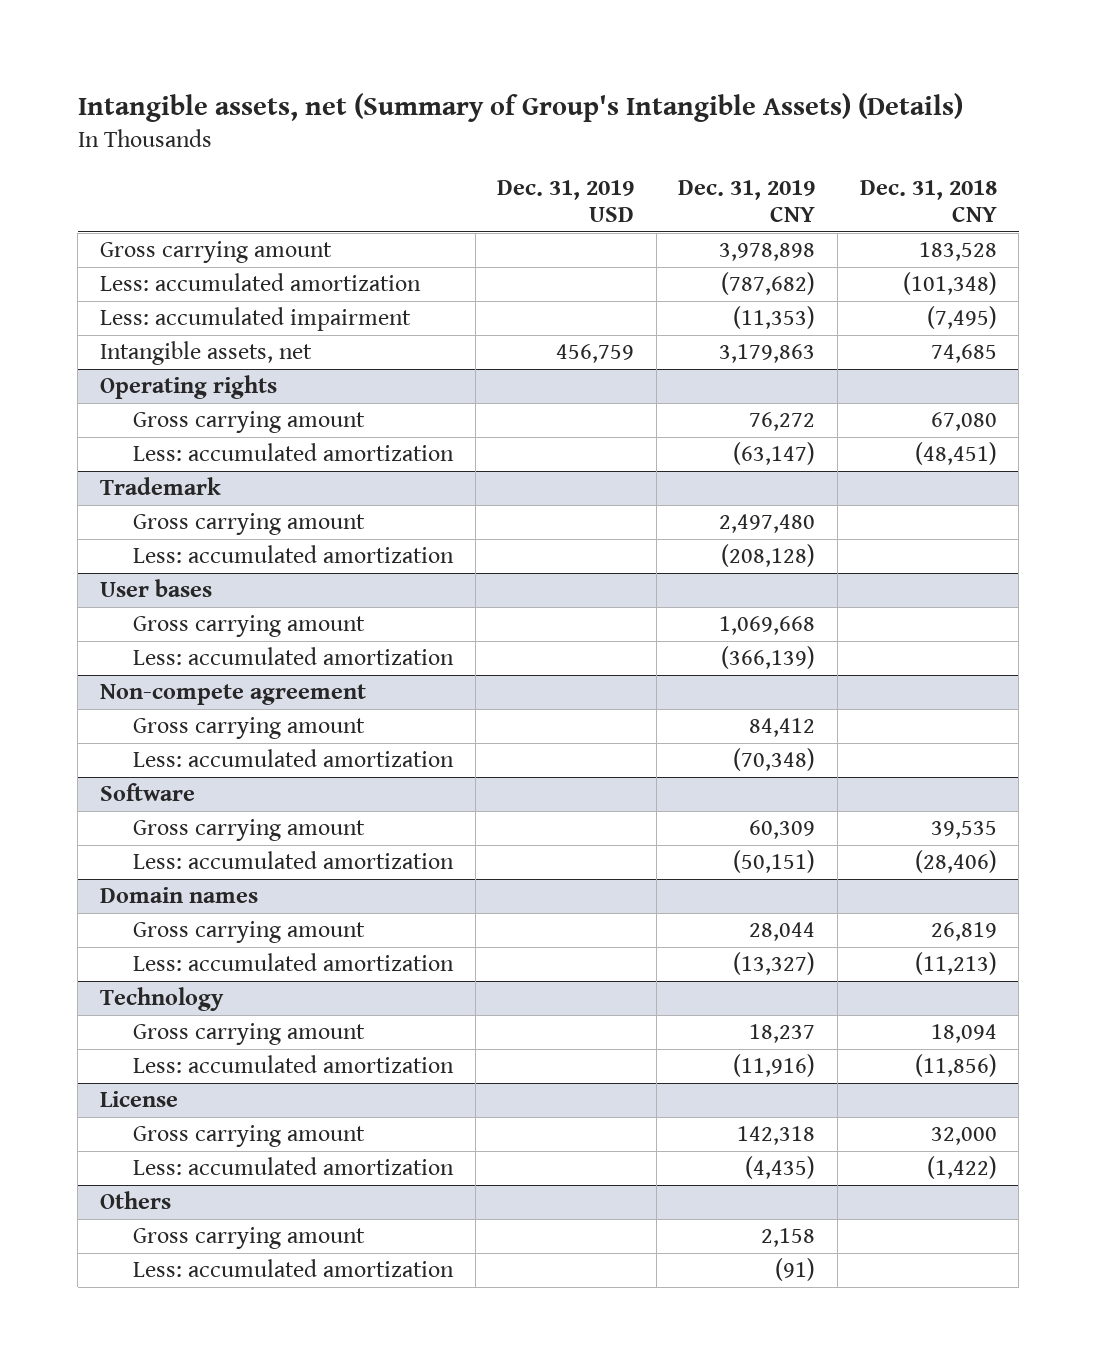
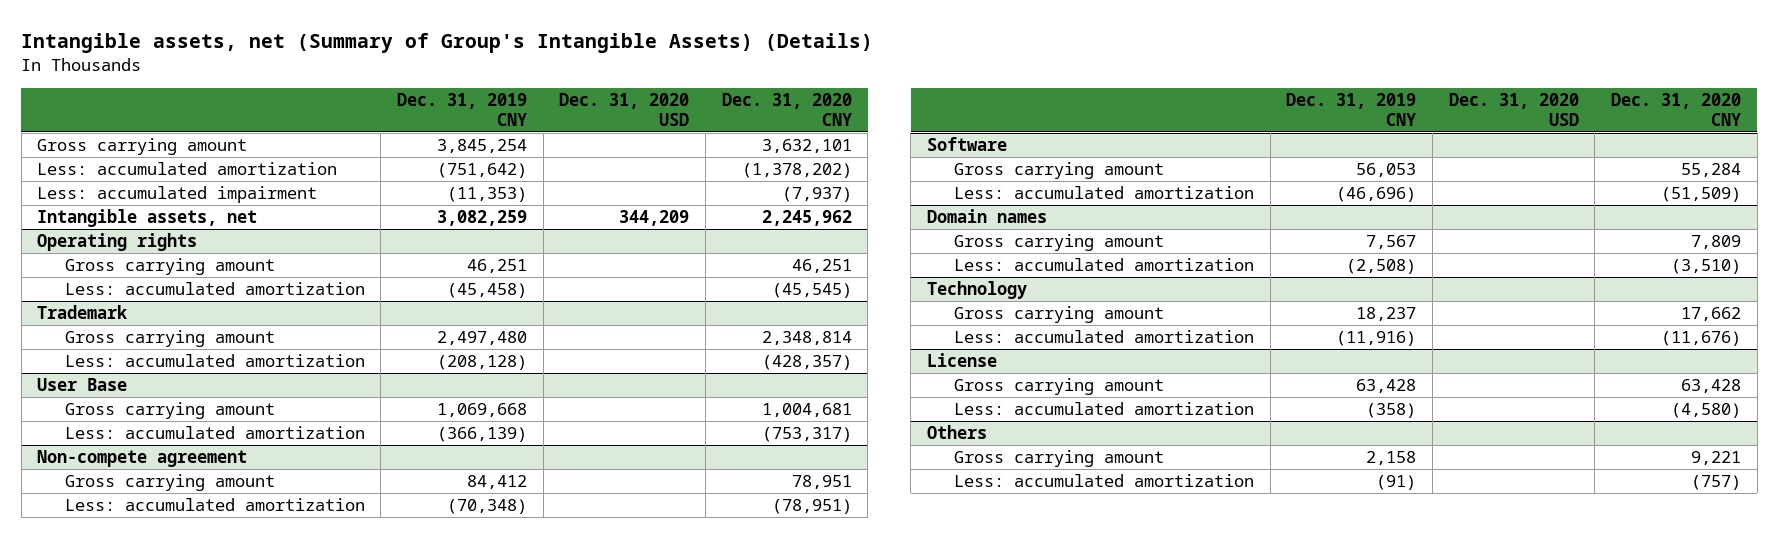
- | Dec. 31, 2019 USD | Dec. 31, 2019 CNY | Dec. 31, 2018 CNY
+ | Dec. 31, 2019 CNY | Dec. 31, 2020 USD | Dec. 31, 2020 CNY
- Gross carrying amount | | 3,978,898 | 183,528
- Less: accumulated amortization | | (787,682) | (101,348)
+ Gross carrying amount | 3,845,254 | | 3,632,101
+ Less: accumulated amortization | (751,642) | | (1,378,202)
- Intangible assets, net | 456,759 | 3,179,863 | 74,685
+ Intangible assets, net | 3,082,259 | 344,209 | 2,245,962
@ Operating rights
- Gross carrying amount | | 76,272 | 67,080
- Less: accumulated amortization | | (63,147) | (48,451)
+ Gross carrying amount | 46,251 | | 46,251
+ Less: accumulated amortization | (45,458) | | (45,545)
- User bases
+ User Base
@ Software
- Gross carrying amount | | 60,309 | 39,535
- Less: accumulated amortization | | (50,151) | (28,406)
+ Gross carrying amount | 56,053 | | 55,284
+ Less: accumulated amortization | (46,696) | | (51,509)
@ Domain names
- Gross carrying amount | | 28,044 | 26,819
- Less: accumulated amortization | | (13,327) | (11,213)
+ Gross carrying amount | 7,567 | | 7,809
+ Less: accumulated amortization | (2,508) | | (3,510)
@ License
- Gross carrying amount | | 142,318 | 32,000
- Less: accumulated amortization | | (4,435) | (1,422)
+ Gross carrying amount | 63,428 | | 63,428
+ Less: accumulated amortization | (358) | | (4,580)

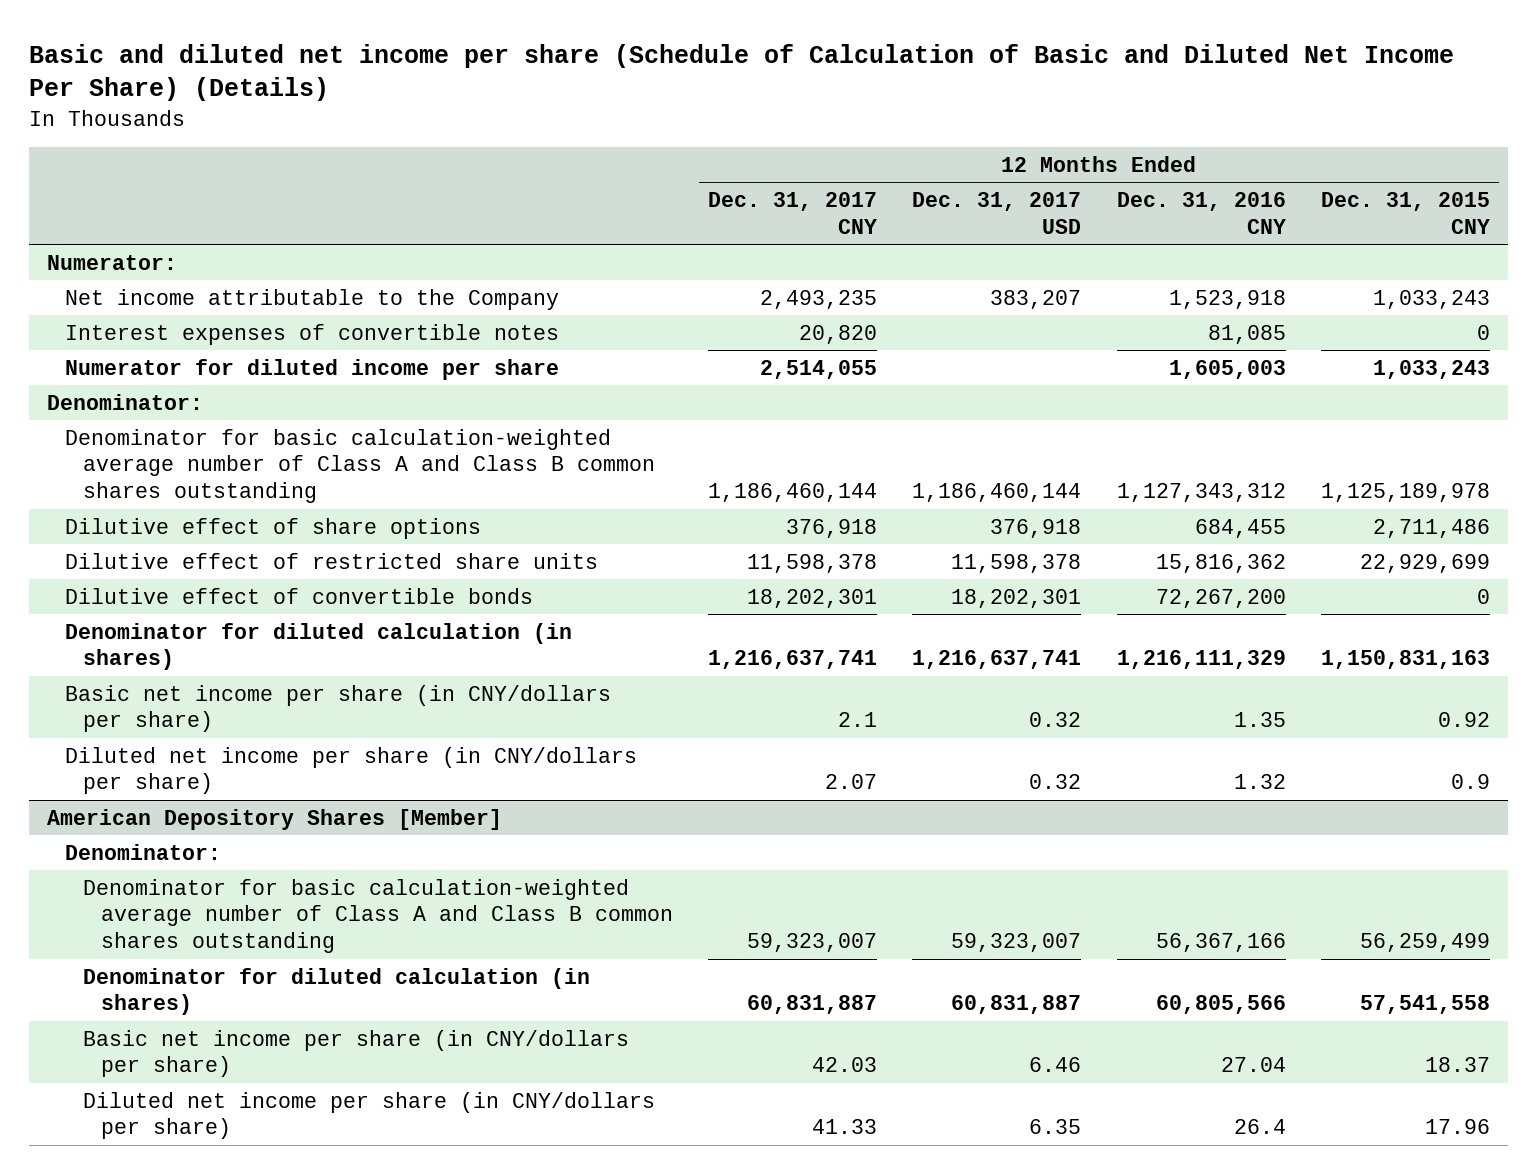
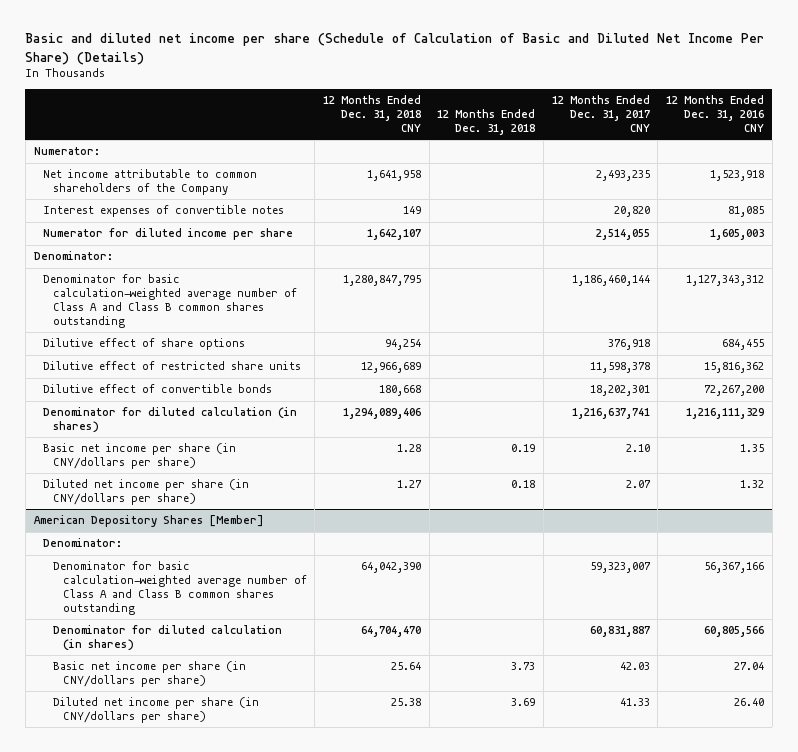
- | 12 Months Ended Dec. 31, 2017 CNY | 12 Months Ended Dec. 31, 2017 USD | 12 Months Ended Dec. 31, 2016 CNY | 12 Months Ended Dec. 31, 2015 CNY
+ | 12 Months Ended Dec. 31, 2018 CNY | 12 Months Ended Dec. 31, 2018 | 12 Months Ended Dec. 31, 2017 CNY | 12 Months Ended Dec. 31, 2016 CNY
- Net income attributable to the Company | 2,493,235 | 383,207 | 1,523,918 | 1,033,243
+ Net income attributable to common shareholders of the Company | 1,641,958 | | 2,493,235 | 1,523,918
- Basic net income per share (in CNY/dollars per share) | 2.1 | 0.32 | 1.35 | 0.92
+ Basic net income per share (in CNY/dollars per share) | 1.28 | 0.19 | 2.10 | 1.35
@ American Depository Shares [Member]
- Diluted net income per share (in CNY/dollars per share) | 41.33 | 6.35 | 26.4 | 17.96
+ Diluted net income per share (in CNY/dollars per share) | 25.38 | 3.69 | 41.33 | 26.40

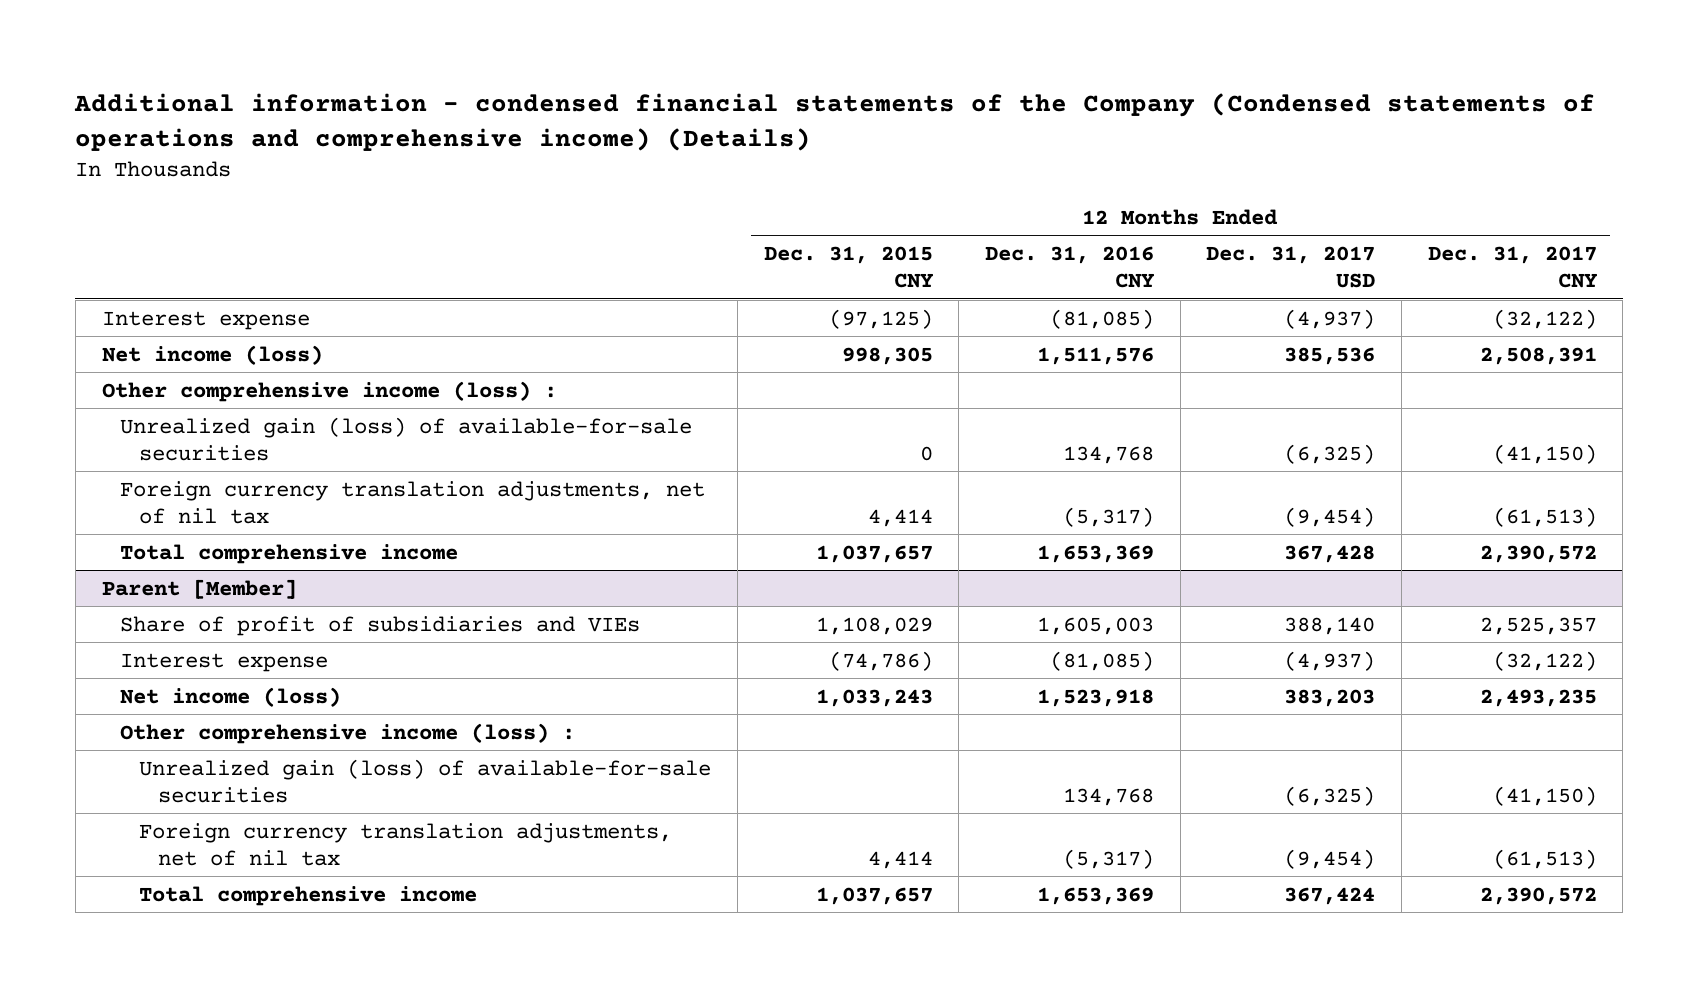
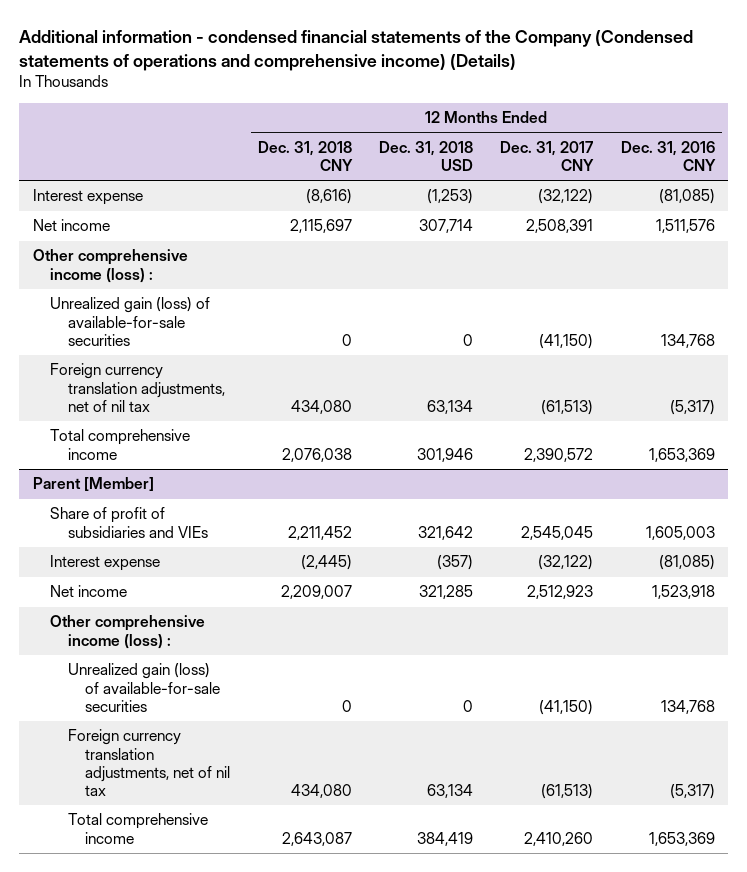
- | 12 Months Ended Dec. 31, 2015 CNY | 12 Months Ended Dec. 31, 2016 CNY | 12 Months Ended Dec. 31, 2017 USD | 12 Months Ended Dec. 31, 2017 CNY
+ | 12 Months Ended Dec. 31, 2018 CNY | 12 Months Ended Dec. 31, 2018 USD | 12 Months Ended Dec. 31, 2017 CNY | 12 Months Ended Dec. 31, 2016 CNY
- Net income (loss) | 998,305 | 1,511,576 | 385,536 | 2,508,391
+ Net income | 2,115,697 | 307,714 | 2,508,391 | 1,511,576
@ Parent [Member]
- Share of profit of subsidiaries and VIEs | 1,108,029 | 1,605,003 | 388,140 | 2,525,357
+ Share of profit of subsidiaries and VIEs | 2,211,452 | 321,642 | 2,545,045 | 1,605,003
- Net income (loss) | 1,033,243 | 1,523,918 | 383,203 | 2,493,235
+ Net income | 2,209,007 | 321,285 | 2,512,923 | 1,523,918
- Total comprehensive income | 1,037,657 | 1,653,369 | 367,424 | 2,390,572
+ Total comprehensive income | 2,643,087 | 384,419 | 2,410,260 | 1,653,369

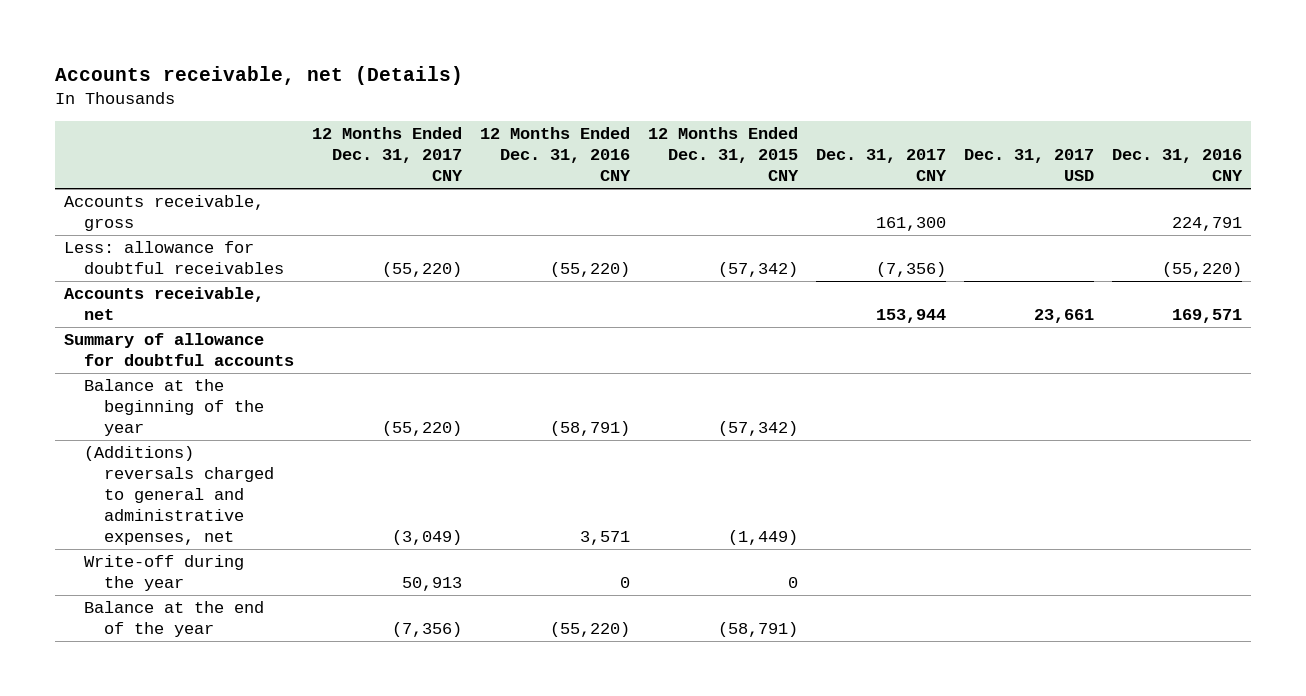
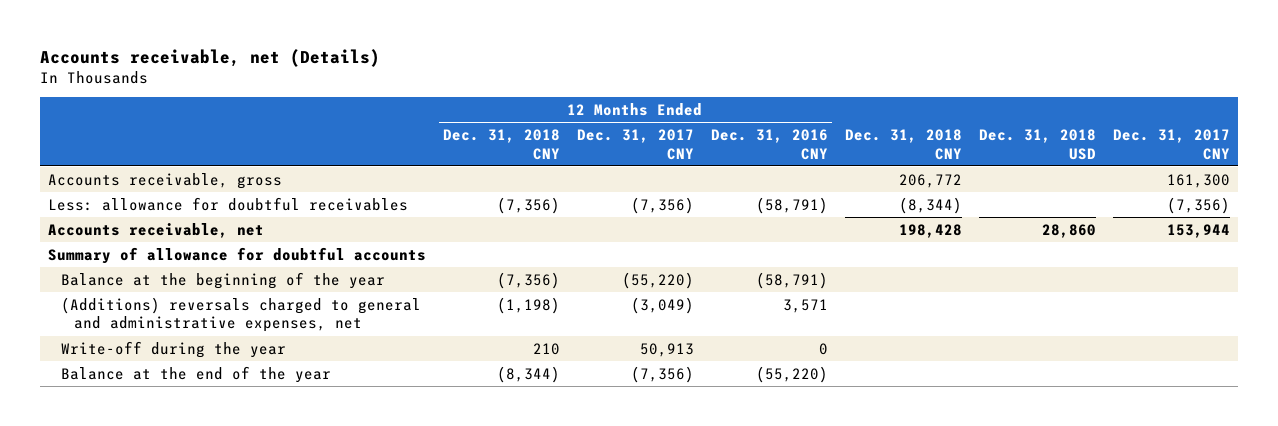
- | 12 Months Ended Dec. 31, 2017 CNY | 12 Months Ended Dec. 31, 2016 CNY | 12 Months Ended Dec. 31, 2015 CNY | Dec. 31, 2017 CNY | Dec. 31, 2017 USD | Dec. 31, 2016 CNY
+ | 12 Months Ended Dec. 31, 2018 CNY | 12 Months Ended Dec. 31, 2017 CNY | 12 Months Ended Dec. 31, 2016 CNY | Dec. 31, 2018 CNY | Dec. 31, 2018 USD | Dec. 31, 2017 CNY
- Less: allowance for doubtful receivables | (55,220) | (55,220) | (57,342) | (7,356) | | (55,220)
+ Less: allowance for doubtful receivables | (7,356) | (7,356) | (58,791) | (8,344) | | (7,356)

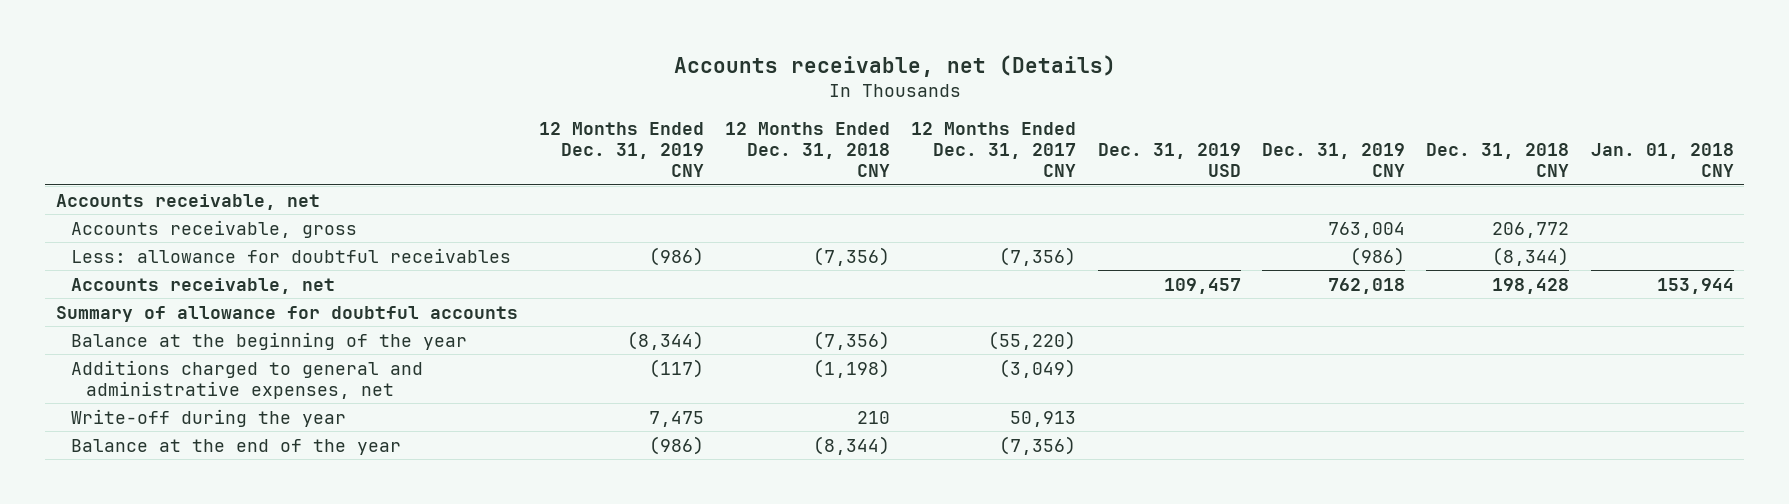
- | 12 Months Ended Dec. 31, 2018 CNY | 12 Months Ended Dec. 31, 2017 CNY | 12 Months Ended Dec. 31, 2016 CNY | Dec. 31, 2018 CNY | Dec. 31, 2018 USD | Dec. 31, 2017 CNY
+ | 12 Months Ended Dec. 31, 2019 CNY | 12 Months Ended Dec. 31, 2018 CNY | 12 Months Ended Dec. 31, 2017 CNY | Dec. 31, 2019 USD | Dec. 31, 2019 CNY | Dec. 31, 2018 CNY | Jan. 01, 2018 CNY
+ Accounts receivable, net
- (Additions) reversals charged to general and administrative expenses, net | (1,198) | (3,049) | 3,571 | | |
+ Additions charged to general and administrative expenses, net | (117) | (1,198) | (3,049) | | | |

